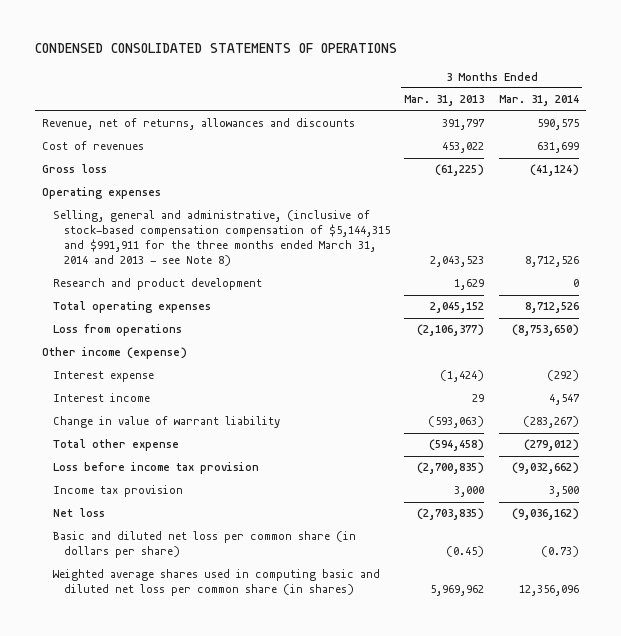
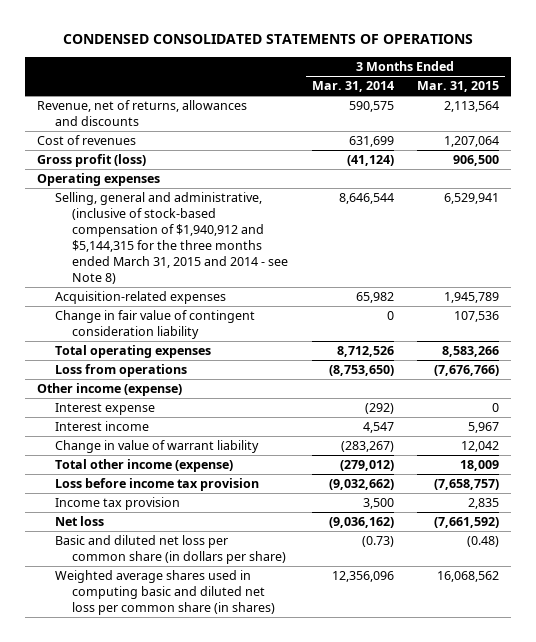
- | 3 Months Ended Mar. 31, 2013 | 3 Months Ended Mar. 31, 2014
+ | 3 Months Ended Mar. 31, 2014 | 3 Months Ended Mar. 31, 2015
- Gross loss | (61,225) | (41,124)
+ Gross profit (loss) | (41,124) | 906,500
- Selling, general and administrative, (inclusive of stock-based compensation compensation of $5,144,315 and $991,911 for the three months ended March 31, 2014 and 2013 - see Note 8) | 2,043,523 | 8,712,526
- Research and product development | 1,629 | 0
+ Selling, general and administrative, (inclusive of stock-based compensation of $1,940,912 and $5,144,315 for the three months ended March 31, 2015 and 2014 - see Note 8) | 8,646,544 | 6,529,941
+ Acquisition-related expenses | 65,982 | 1,945,789
+ Change in fair value of contingent consideration liability | 0 | 107,536
- Total other expense | (594,458) | (279,012)
+ Total other income (expense) | (279,012) | 18,009

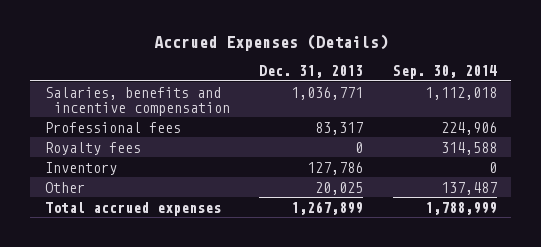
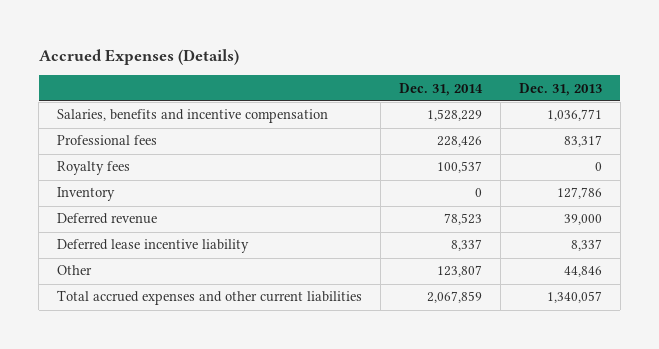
- | Dec. 31, 2013 | Sep. 30, 2014
+ | Dec. 31, 2014 | Dec. 31, 2013
- Other | 20,025 | 137,487
- Total accrued expenses | 1,267,899 | 1,788,999
+ Deferred revenue | 78,523 | 39,000
+ Deferred lease incentive liability | 8,337 | 8,337
+ Other | 123,807 | 44,846
+ Total accrued expenses and other current liabilities | 2,067,859 | 1,340,057

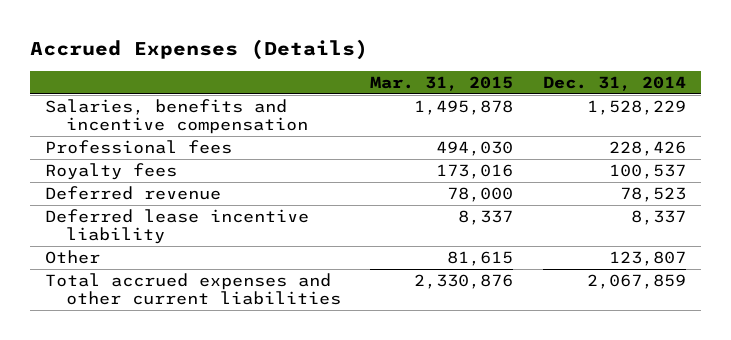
- | Dec. 31, 2014 | Dec. 31, 2013
+ | Mar. 31, 2015 | Dec. 31, 2014
- Inventory | 0 | 127,786

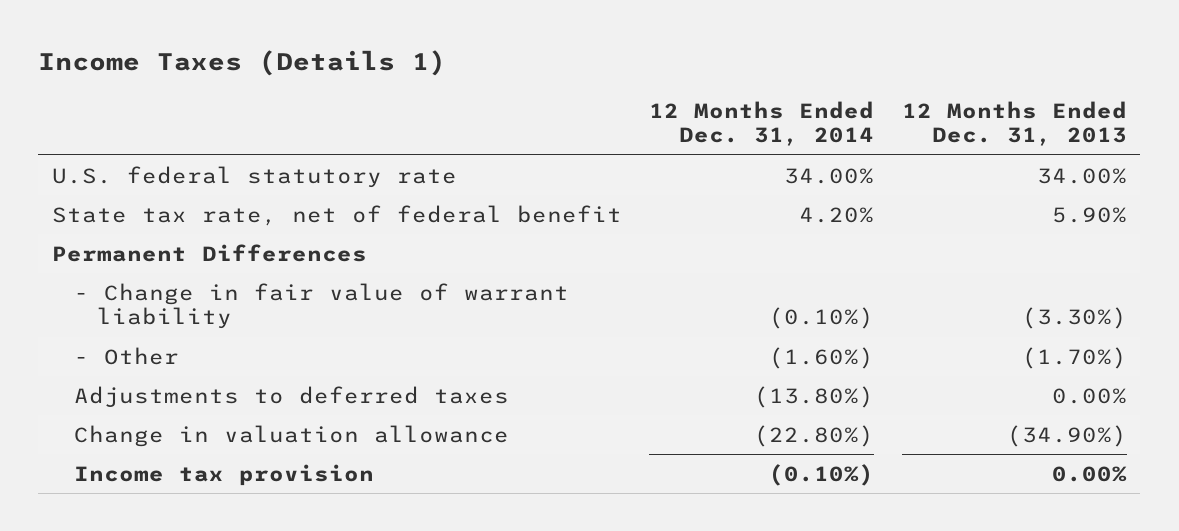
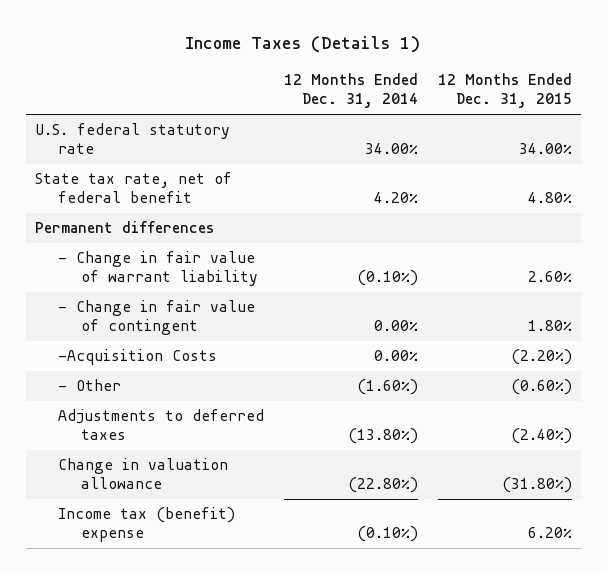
- | 12 Months Ended Dec. 31, 2014 | 12 Months Ended Dec. 31, 2013
+ | 12 Months Ended Dec. 31, 2014 | 12 Months Ended Dec. 31, 2015
- Permanent Differences
+ Permanent differences
+ - Change in fair value of contingent | 0.00% | 1.80%
+ -Acquisition Costs | 0.00% | (2.20%)
- Income tax provision | (0.10%) | 0.00%
+ Income tax (benefit) expense | (0.10%) | 6.20%

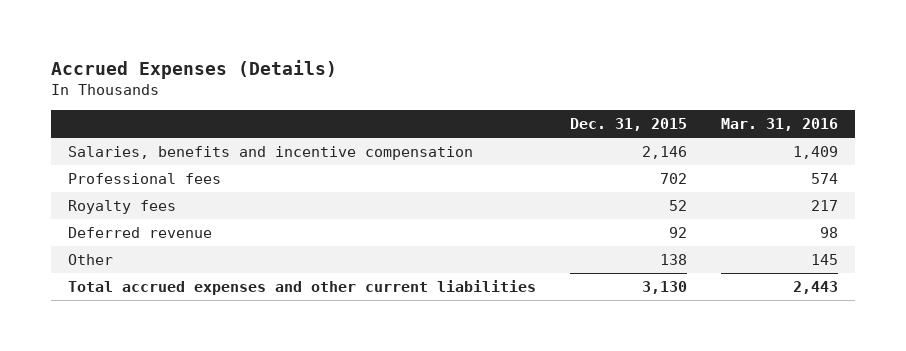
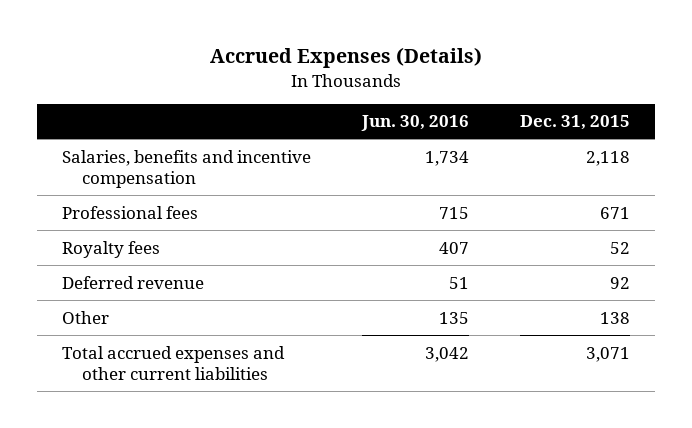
- | Dec. 31, 2015 | Mar. 31, 2016
+ | Jun. 30, 2016 | Dec. 31, 2015
- Salaries, benefits and incentive compensation | 2,146 | 1,409
- Professional fees | 702 | 574
+ Salaries, benefits and incentive compensation | 1,734 | 2,118
+ Professional fees | 715 | 671
- Total accrued expenses and other current liabilities | 3,130 | 2,443
+ Total accrued expenses and other current liabilities | 3,042 | 3,071

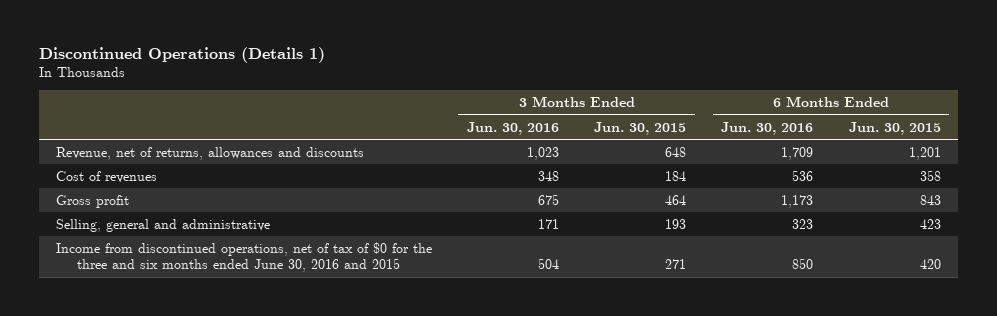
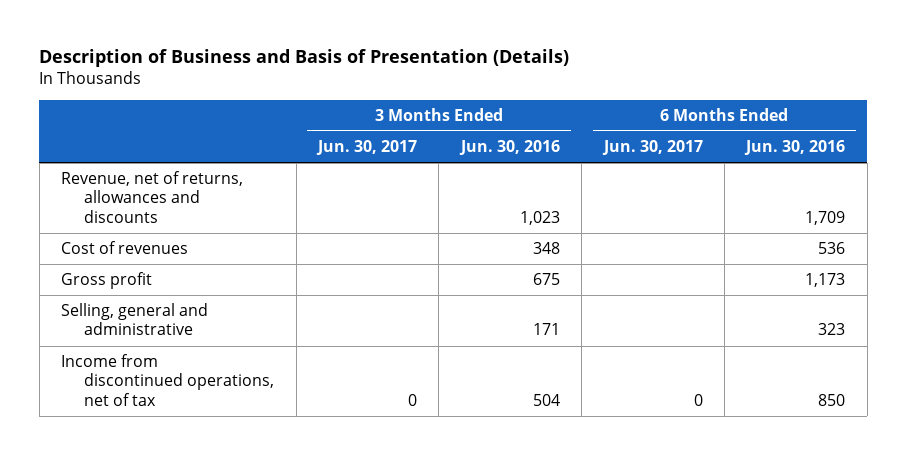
- Discontinued Operations (Details 1)
+ Description of Business and Basis of Presentation (Details)
- | 3 Months Ended Jun. 30, 2016 | 3 Months Ended Jun. 30, 2015 | 6 Months Ended Jun. 30, 2016 | 6 Months Ended Jun. 30, 2015
+ | 3 Months Ended Jun. 30, 2017 | 3 Months Ended Jun. 30, 2016 | 6 Months Ended Jun. 30, 2017 | 6 Months Ended Jun. 30, 2016
- Income from discontinued operations, net of tax of $0 for the three and six months ended June 30, 2016 and 2015 | 504 | 271 | 850 | 420
+ Income from discontinued operations, net of tax | 0 | 504 | 0 | 850

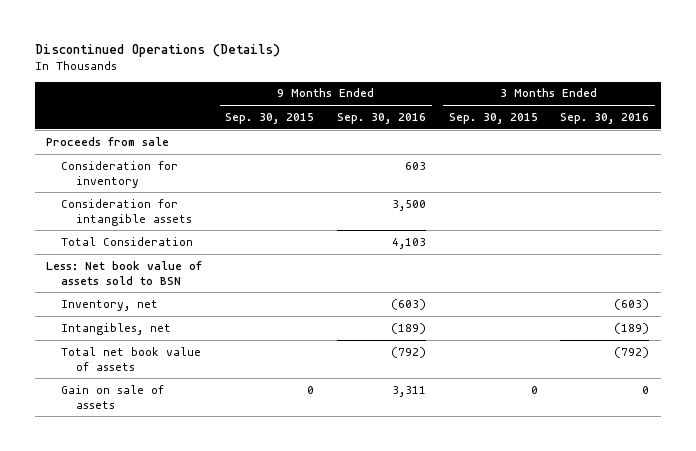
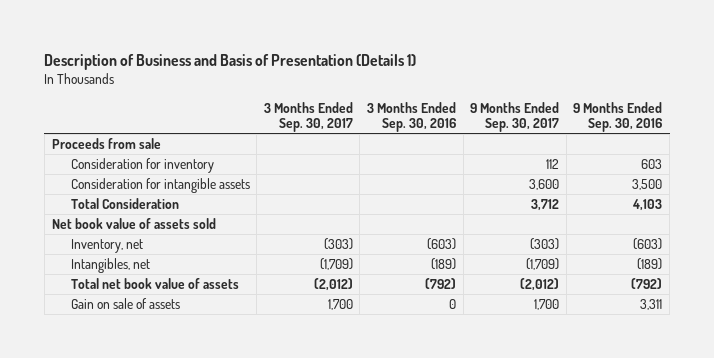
- Discontinued Operations (Details)
+ Description of Business and Basis of Presentation (Details 1)
- | 9 Months Ended Sep. 30, 2015 | 9 Months Ended Sep. 30, 2016 | 3 Months Ended Sep. 30, 2015 | 3 Months Ended Sep. 30, 2016
+ | 3 Months Ended Sep. 30, 2017 | 3 Months Ended Sep. 30, 2016 | 9 Months Ended Sep. 30, 2017 | 9 Months Ended Sep. 30, 2016
- Less: Net book value of assets sold to BSN
+ Net book value of assets sold

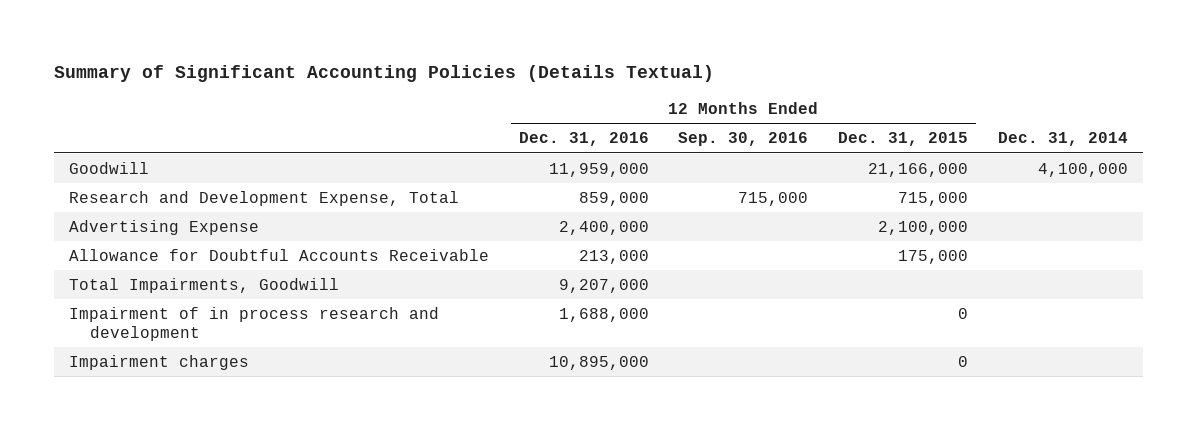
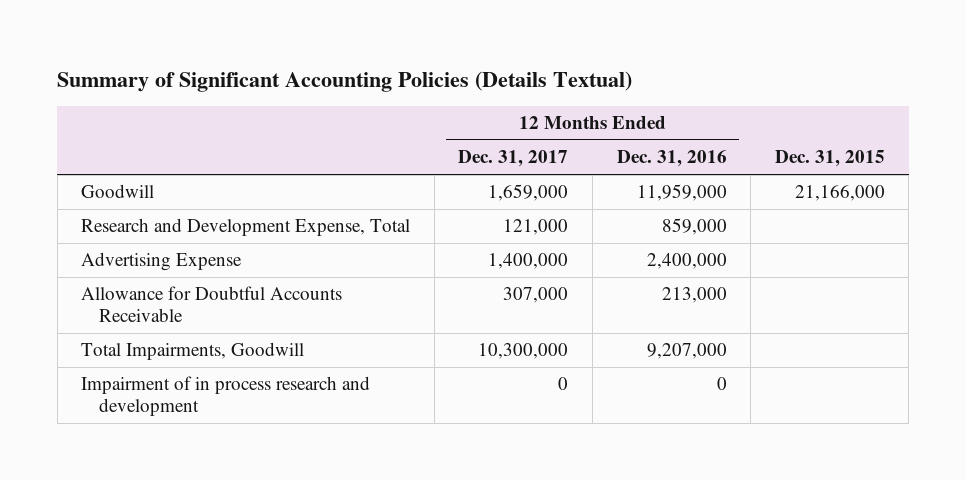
- | 12 Months Ended Dec. 31, 2016 | 12 Months Ended Sep. 30, 2016 | 12 Months Ended Dec. 31, 2015 | Dec. 31, 2014
+ | 12 Months Ended Dec. 31, 2017 | 12 Months Ended Dec. 31, 2016 | Dec. 31, 2015
- Impairment of in process research and development | 1,688,000 | | 0 |
- Impairment charges | 10,895,000 | | 0 |
+ Impairment of in process research and development | 0 | 0 |

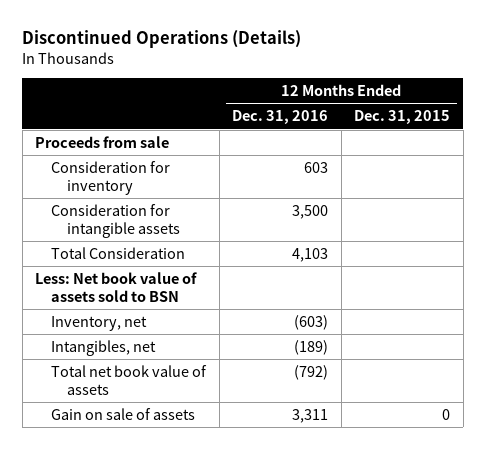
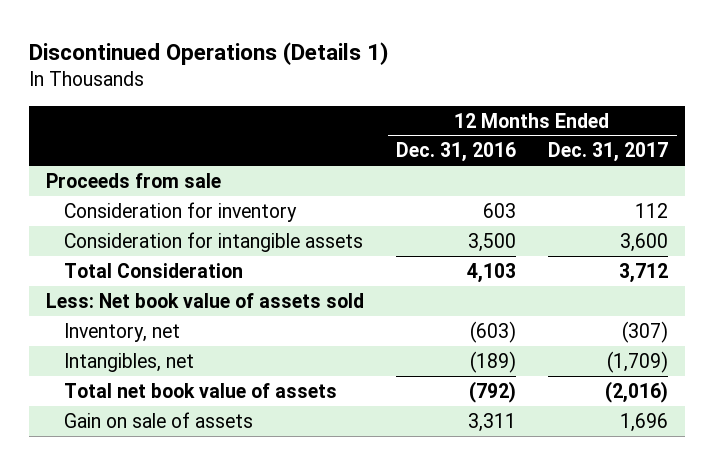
- Discontinued Operations (Details)
+ Discontinued Operations (Details 1)
- | 12 Months Ended Dec. 31, 2016 | 12 Months Ended Dec. 31, 2015
+ | 12 Months Ended Dec. 31, 2016 | 12 Months Ended Dec. 31, 2017
- Less: Net book value of assets sold to BSN
+ Less: Net book value of assets sold

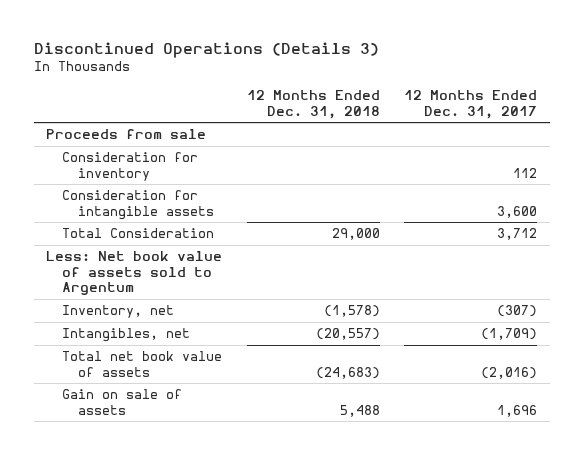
- Discontinued Operations (Details 1)
+ Discontinued Operations (Details 3)
- | 12 Months Ended Dec. 31, 2016 | 12 Months Ended Dec. 31, 2017
+ | 12 Months Ended Dec. 31, 2018 | 12 Months Ended Dec. 31, 2017
- Less: Net book value of assets sold
+ Less: Net book value of assets sold to Argentum

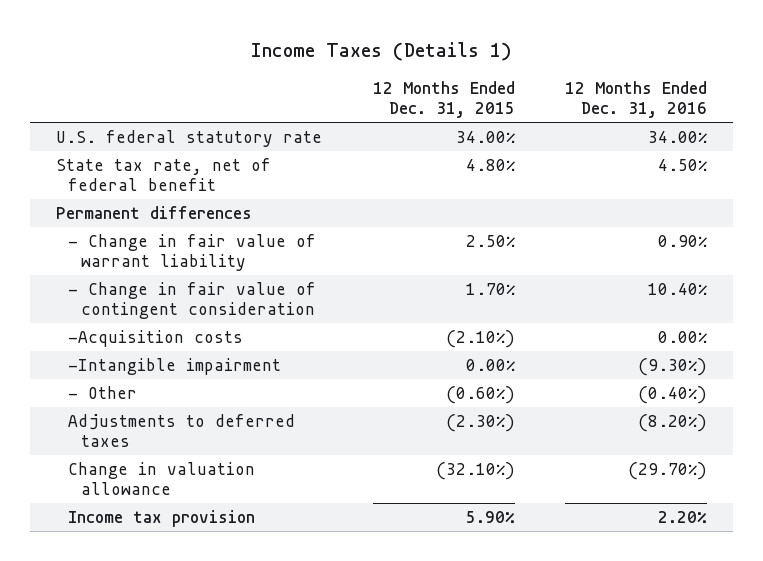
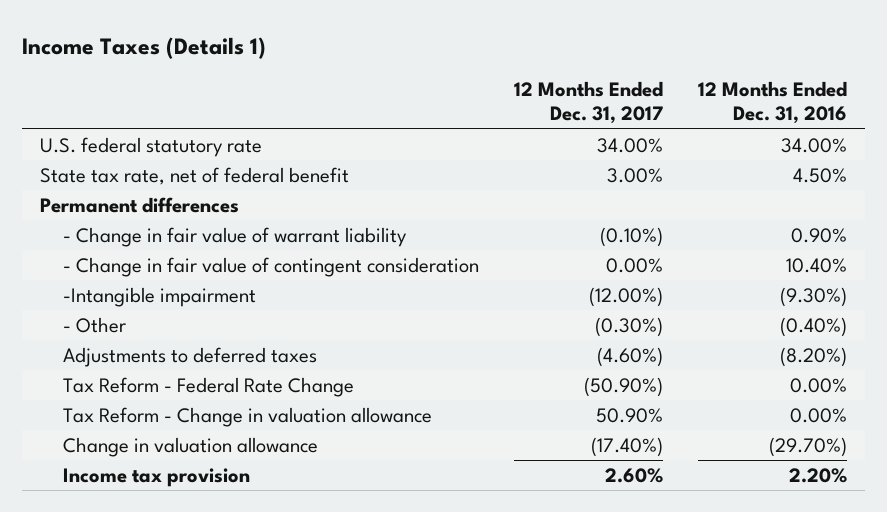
- | 12 Months Ended Dec. 31, 2015 | 12 Months Ended Dec. 31, 2016
+ | 12 Months Ended Dec. 31, 2017 | 12 Months Ended Dec. 31, 2016
- -Acquisition costs | (2.10%) | 0.00%
+ Tax Reform - Federal Rate Change | (50.90%) | 0.00%
+ Tax Reform - Change in valuation allowance | 50.90% | 0.00%

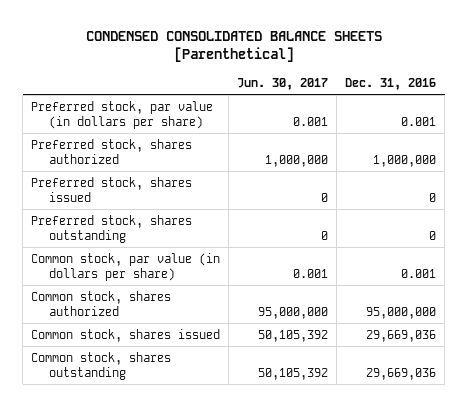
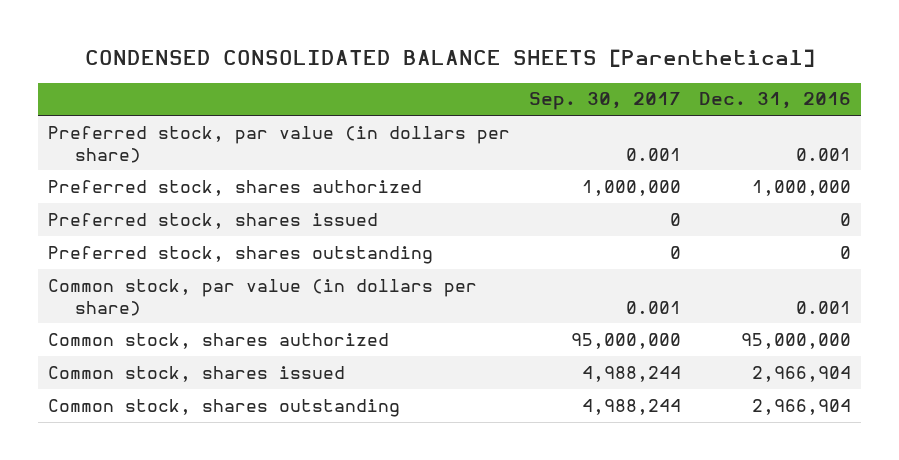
- | Jun. 30, 2017 | Dec. 31, 2016
+ | Sep. 30, 2017 | Dec. 31, 2016
- Common stock, shares issued | 50,105,392 | 29,669,036
- Common stock, shares outstanding | 50,105,392 | 29,669,036
+ Common stock, shares issued | 4,988,244 | 2,966,904
+ Common stock, shares outstanding | 4,988,244 | 2,966,904

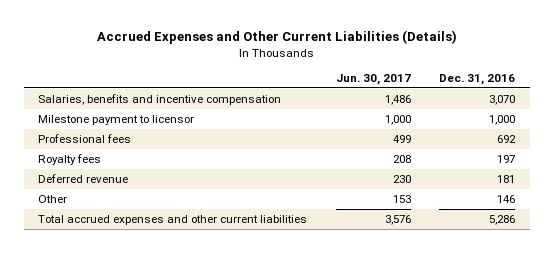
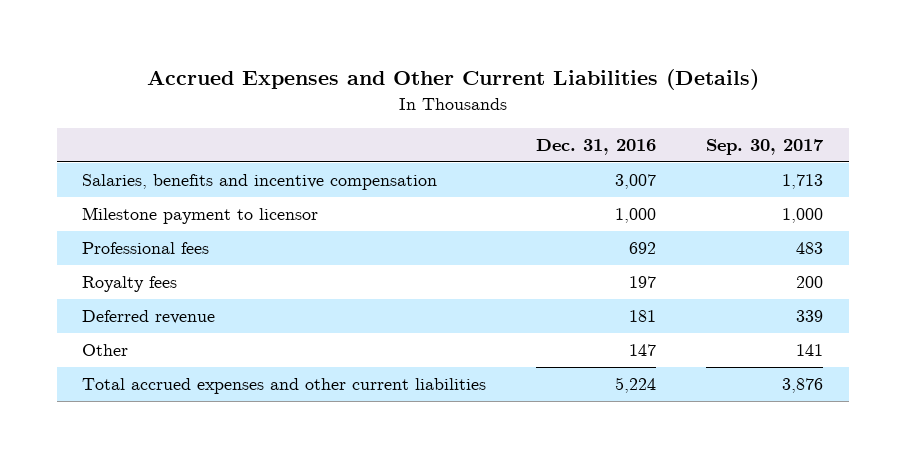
- | Jun. 30, 2017 | Dec. 31, 2016
+ | Dec. 31, 2016 | Sep. 30, 2017
- Salaries, benefits and incentive compensation | 1,486 | 3,070
+ Salaries, benefits and incentive compensation | 3,007 | 1,713
- Other | 153 | 146
- Total accrued expenses and other current liabilities | 3,576 | 5,286
+ Other | 147 | 141
+ Total accrued expenses and other current liabilities | 5,224 | 3,876

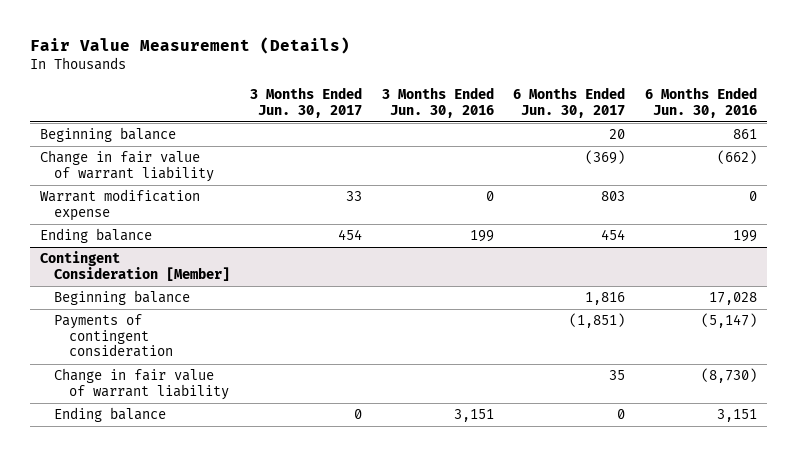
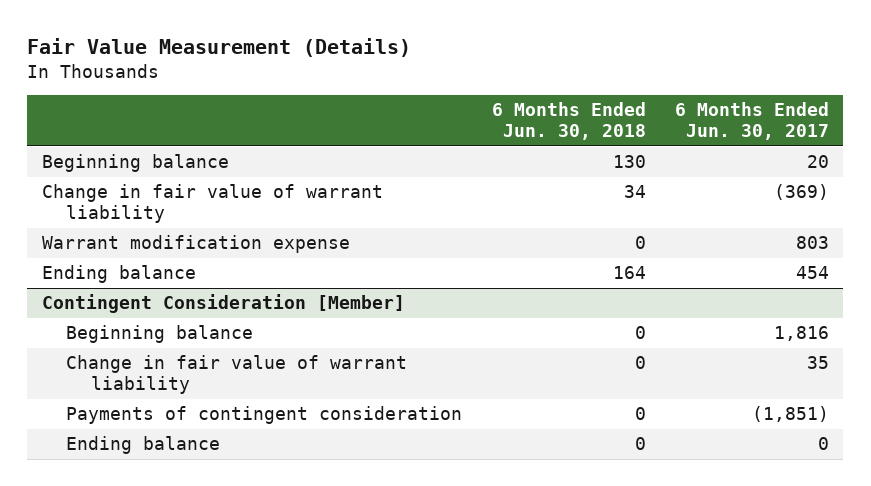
- | 3 Months Ended Jun. 30, 2017 | 3 Months Ended Jun. 30, 2016 | 6 Months Ended Jun. 30, 2017 | 6 Months Ended Jun. 30, 2016
+ | 6 Months Ended Jun. 30, 2018 | 6 Months Ended Jun. 30, 2017
@ Contingent Consideration [Member]
moved down: Payments of contingent consideration | 0 | (1,851)

